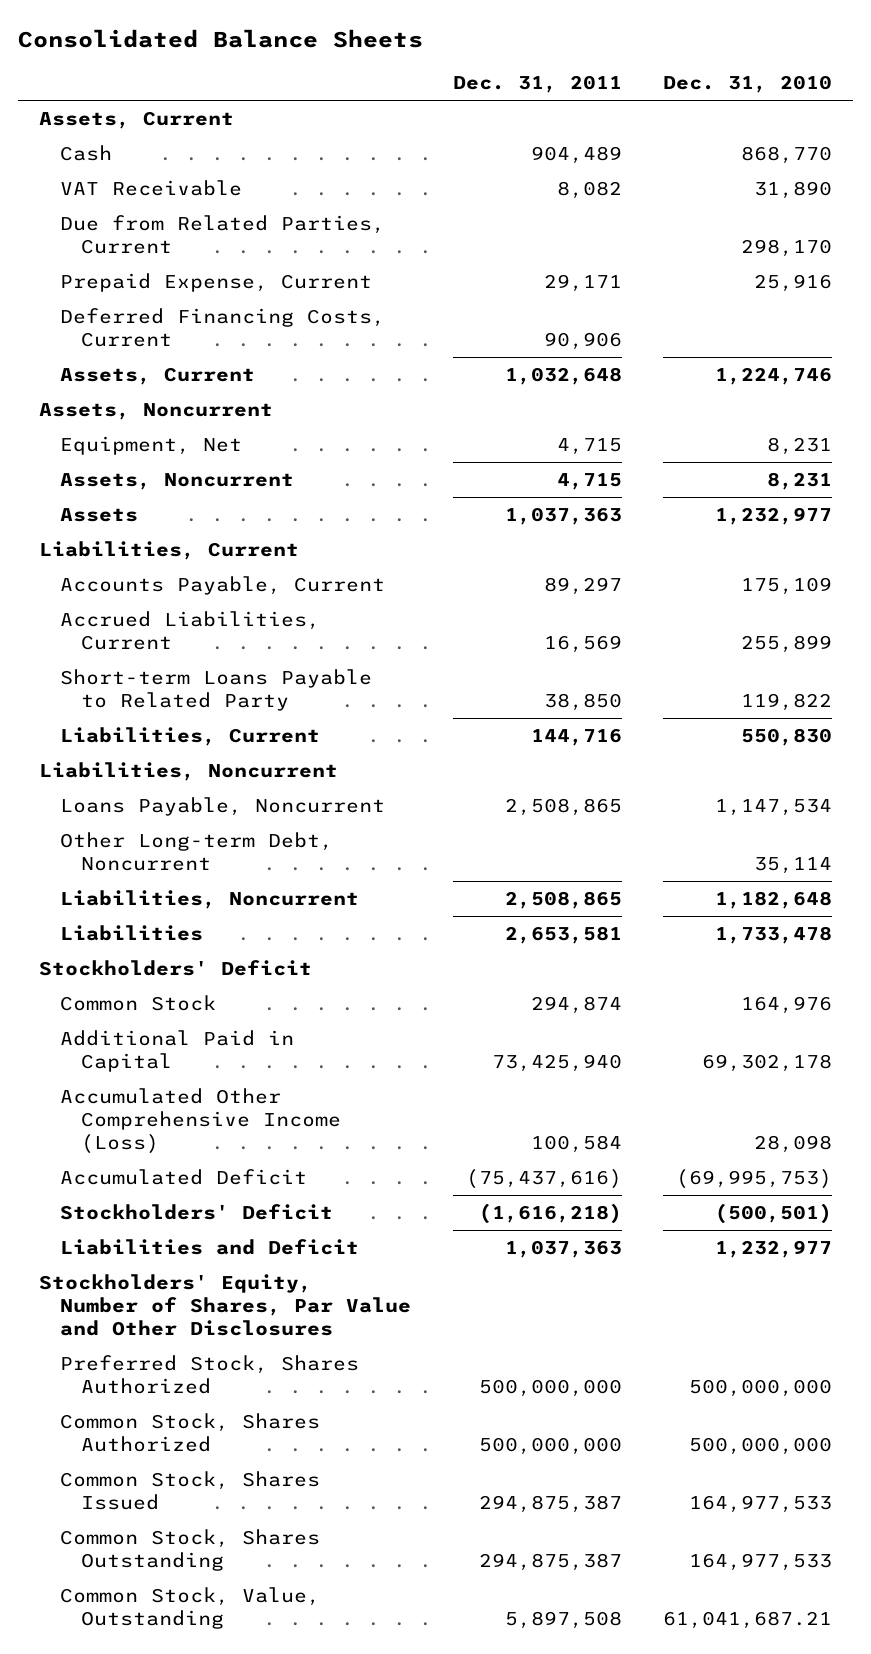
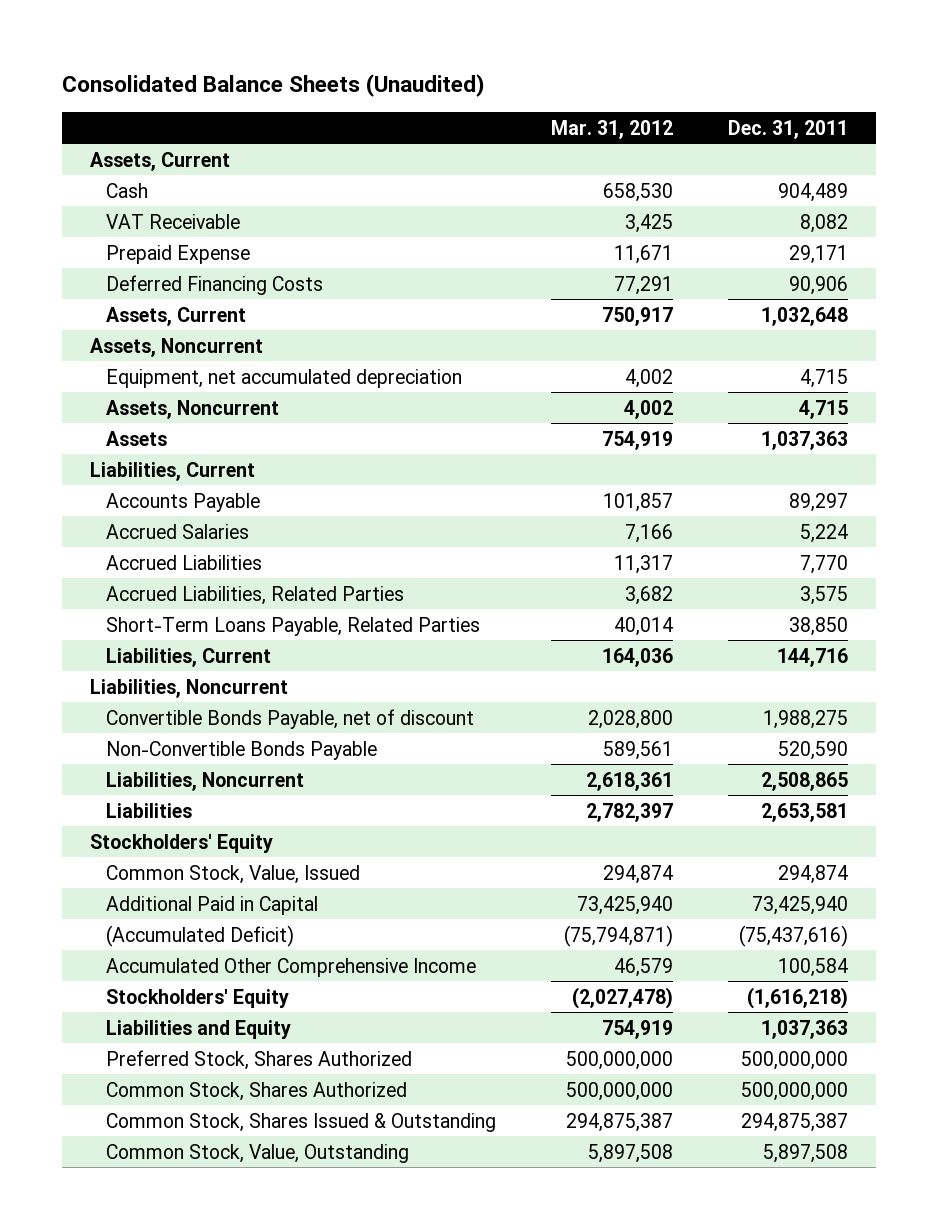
- Consolidated Balance Sheets
+ Consolidated Balance Sheets (Unaudited)
- | Dec. 31, 2011 | Dec. 31, 2010
+ | Mar. 31, 2012 | Dec. 31, 2011
- Due from Related Parties, Current | | 298,170
- Prepaid Expense, Current | 29,171 | 25,916
- Deferred Financing Costs, Current | 90,906 |
+ Prepaid Expense | 11,671 | 29,171
+ Deferred Financing Costs | 77,291 | 90,906
- Equipment, Net | 4,715 | 8,231
+ Equipment, net accumulated depreciation | 4,002 | 4,715
- Accounts Payable, Current | 89,297 | 175,109
- Accrued Liabilities, Current | 16,569 | 255,899
- Short-term Loans Payable to Related Party | 38,850 | 119,822
+ Accounts Payable | 101,857 | 89,297
+ Accrued Salaries | 7,166 | 5,224
+ Accrued Liabilities | 11,317 | 7,770
+ Accrued Liabilities, Related Parties | 3,682 | 3,575
+ Short-Term Loans Payable, Related Parties | 40,014 | 38,850
- Loans Payable, Noncurrent | 2,508,865 | 1,147,534
- Other Long-term Debt, Noncurrent | | 35,114
+ Convertible Bonds Payable, net of discount | 2,028,800 | 1,988,275
+ Non-Convertible Bonds Payable | 589,561 | 520,590
- Stockholders' Deficit
- Common Stock | 294,874 | 164,976
+ Stockholders' Equity
+ Common Stock, Value, Issued | 294,874 | 294,874
- Accumulated Other Comprehensive Income (Loss) | 100,584 | 28,098
- Accumulated Deficit | (75,437,616) | (69,995,753)
- Stockholders' Deficit | (1,616,218) | (500,501)
- Liabilities and Deficit | 1,037,363 | 1,232,977
- Stockholders' Equity, Number of Shares, Par Value and Other Disclosures
+ (Accumulated Deficit) | (75,794,871) | (75,437,616)
+ Accumulated Other Comprehensive Income | 46,579 | 100,584
+ Stockholders' Equity | (2,027,478) | (1,616,218)
+ Liabilities and Equity | 754,919 | 1,037,363
- Common Stock, Shares Issued | 294,875,387 | 164,977,533
- Common Stock, Shares Outstanding | 294,875,387 | 164,977,533
+ Common Stock, Shares Issued & Outstanding | 294,875,387 | 294,875,387

